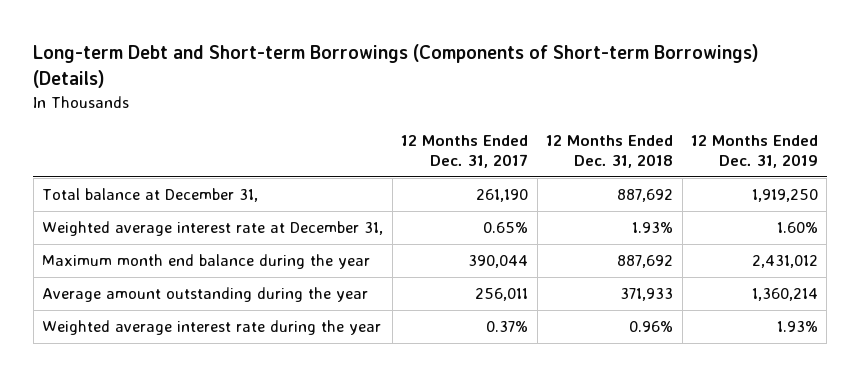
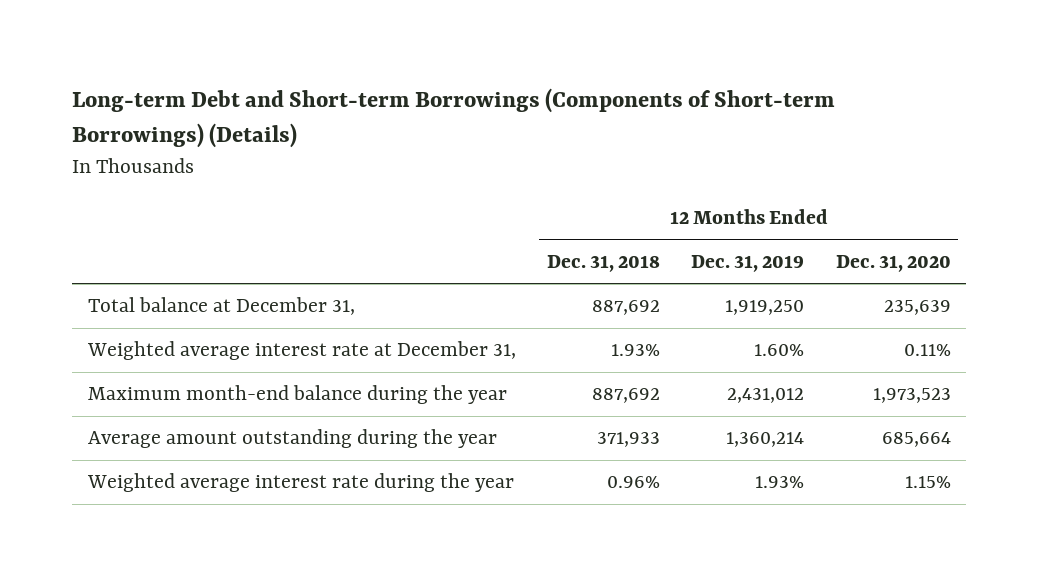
- | 12 Months Ended Dec. 31, 2017 | 12 Months Ended Dec. 31, 2018 | 12 Months Ended Dec. 31, 2019
+ | 12 Months Ended Dec. 31, 2018 | 12 Months Ended Dec. 31, 2019 | 12 Months Ended Dec. 31, 2020
- Maximum month end balance during the year | 390,044 | 887,692 | 2,431,012
+ Maximum month-end balance during the year | 887,692 | 2,431,012 | 1,973,523

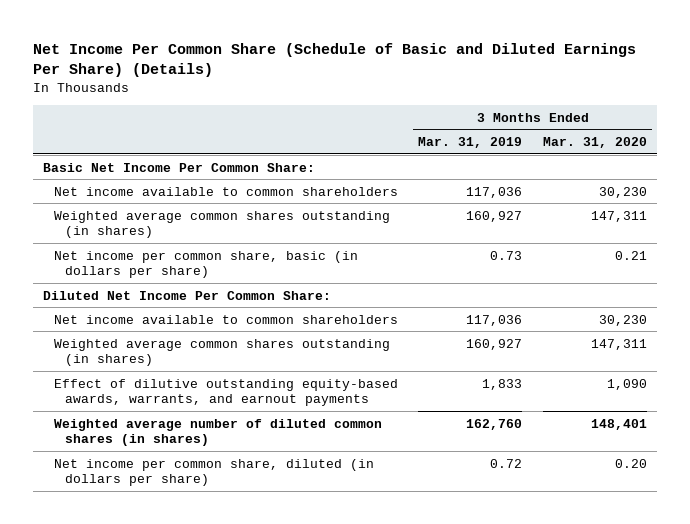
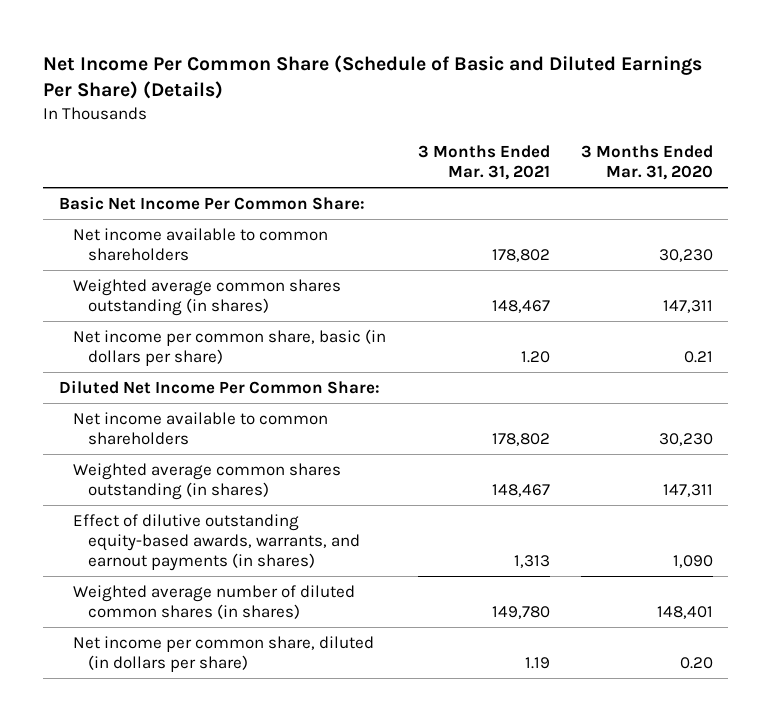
- | 3 Months Ended Mar. 31, 2019 | 3 Months Ended Mar. 31, 2020
+ | 3 Months Ended Mar. 31, 2021 | 3 Months Ended Mar. 31, 2020
- Effect of dilutive outstanding equity-based awards, warrants, and earnout payments | 1,833 | 1,090
+ Effect of dilutive outstanding equity-based awards, warrants, and earnout payments (in shares) | 1,313 | 1,090

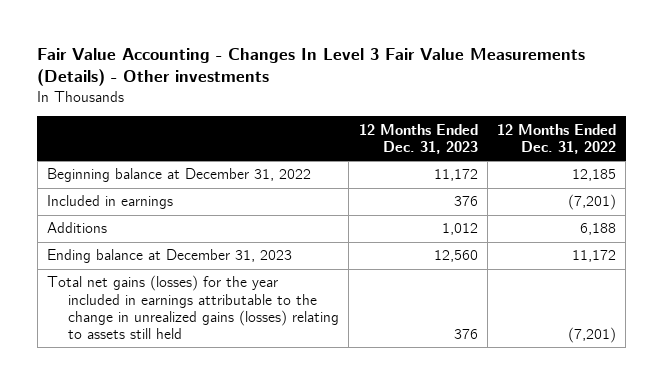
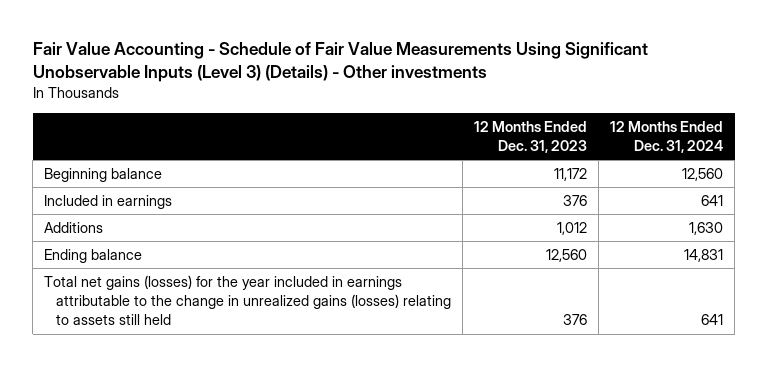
- Fair Value Accounting - Changes In Level 3 Fair Value Measurements (Details) - Other investments
+ Fair Value Accounting - Schedule of Fair Value Measurements Using Significant Unobservable Inputs (Level 3) (Details) - Other investments
- | 12 Months Ended Dec. 31, 2023 | 12 Months Ended Dec. 31, 2022
+ | 12 Months Ended Dec. 31, 2023 | 12 Months Ended Dec. 31, 2024
- Beginning balance at December 31, 2022 | 11,172 | 12,185
+ Beginning balance | 11,172 | 12,560
- Ending balance at December 31, 2023 | 12,560 | 11,172
+ Ending balance | 12,560 | 14,831

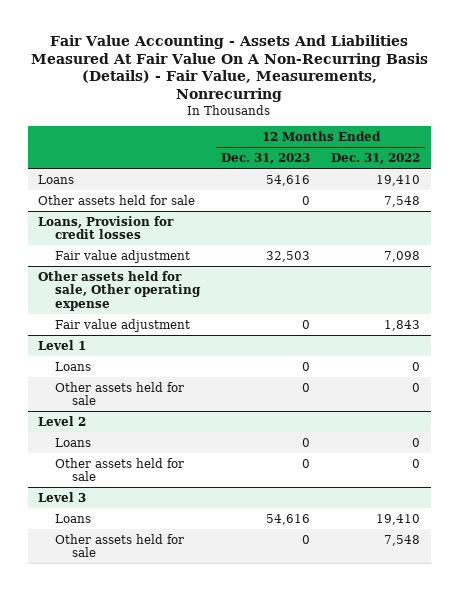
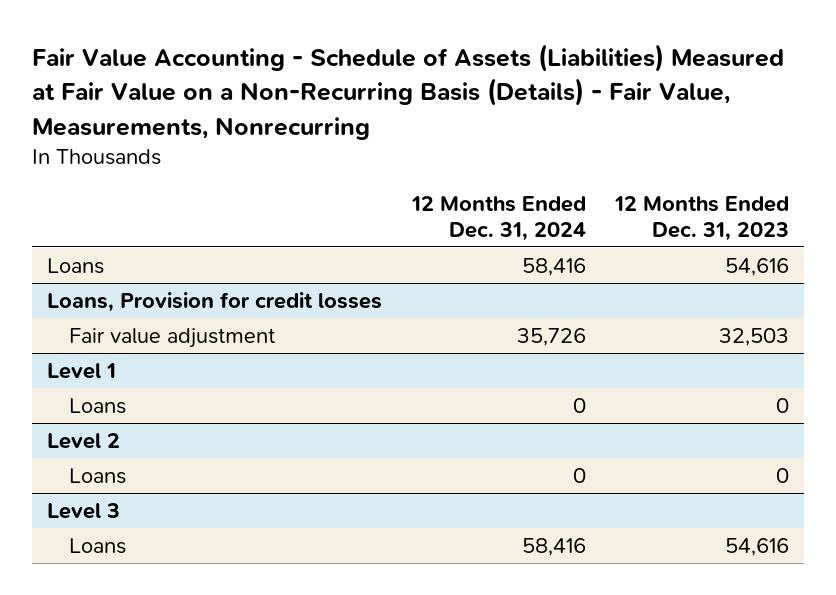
- Fair Value Accounting - Assets And Liabilities Measured At Fair Value On A Non-Recurring Basis (Details) - Fair Value, Measurements, Nonrecurring
+ Fair Value Accounting - Schedule of Assets (Liabilities) Measured at Fair Value on a Non-Recurring Basis (Details) - Fair Value, Measurements, Nonrecurring
- | 12 Months Ended Dec. 31, 2023 | 12 Months Ended Dec. 31, 2022
+ | 12 Months Ended Dec. 31, 2024 | 12 Months Ended Dec. 31, 2023
- Other assets held for sale | 0 | 7,548
- Other assets held for sale, Other operating expense
- Fair value adjustment | 0 | 1,843
@ Level 1
- Other assets held for sale | 0 | 0
@ Level 2
- Other assets held for sale | 0 | 0
@ Level 3
- Other assets held for sale | 0 | 7,548

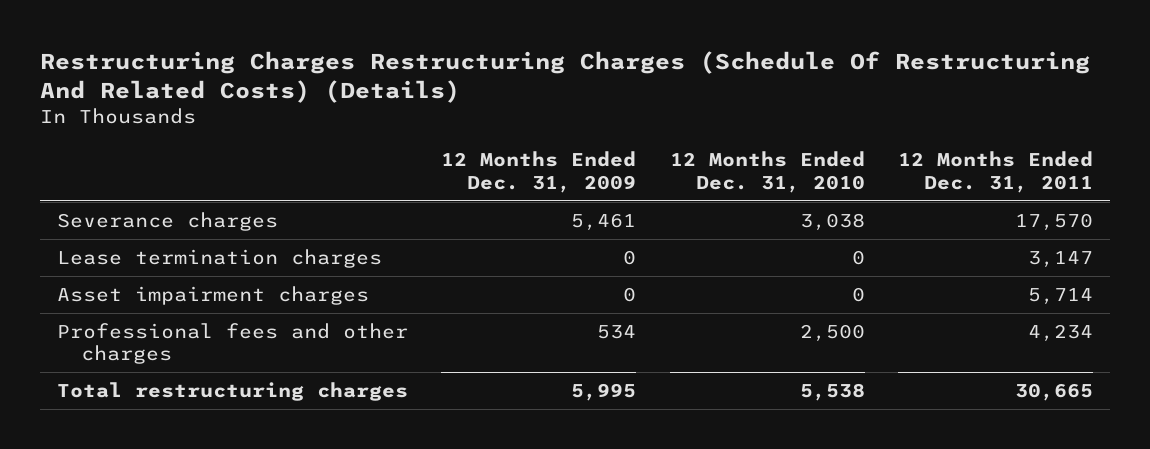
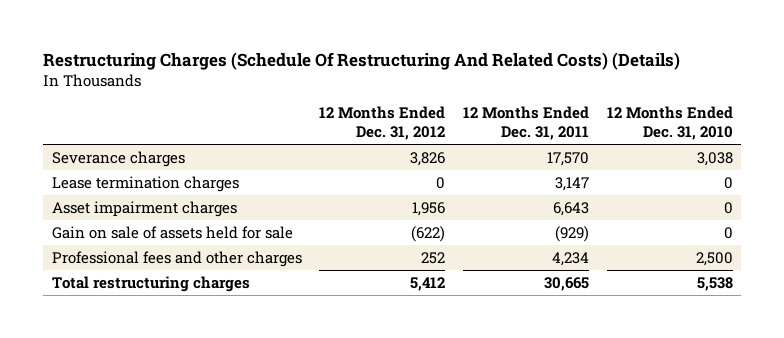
- Restructuring Charges Restructuring Charges (Schedule Of Restructuring And Related Costs) (Details)
+ Restructuring Charges (Schedule Of Restructuring And Related Costs) (Details)
- | 12 Months Ended Dec. 31, 2009 | 12 Months Ended Dec. 31, 2010 | 12 Months Ended Dec. 31, 2011
+ | 12 Months Ended Dec. 31, 2012 | 12 Months Ended Dec. 31, 2011 | 12 Months Ended Dec. 31, 2010
- Asset impairment charges | 0 | 0 | 5,714
+ Asset impairment charges | 1,956 | 6,643 | 0
+ Gain on sale of assets held for sale | (622) | (929) | 0

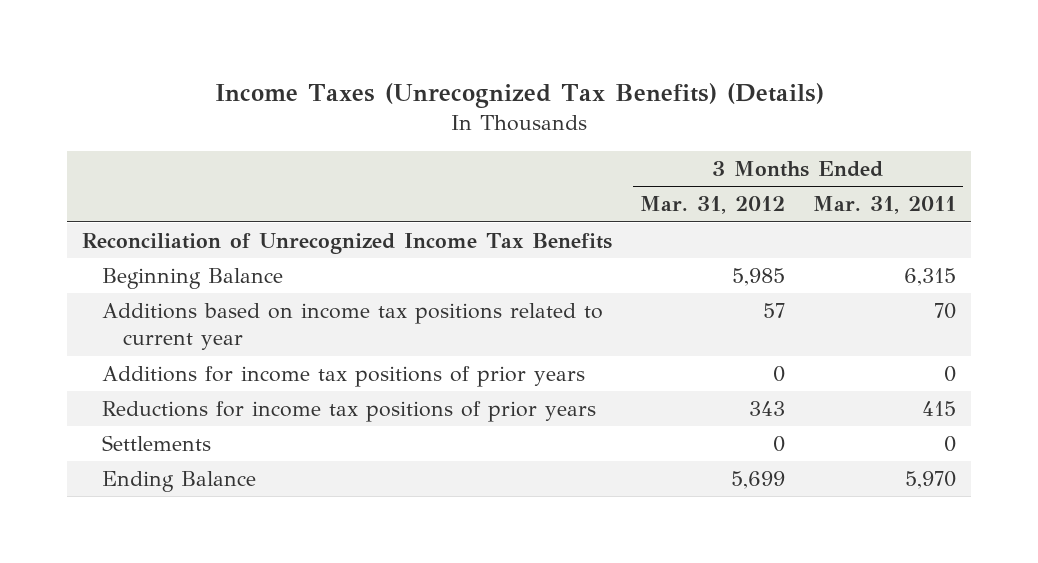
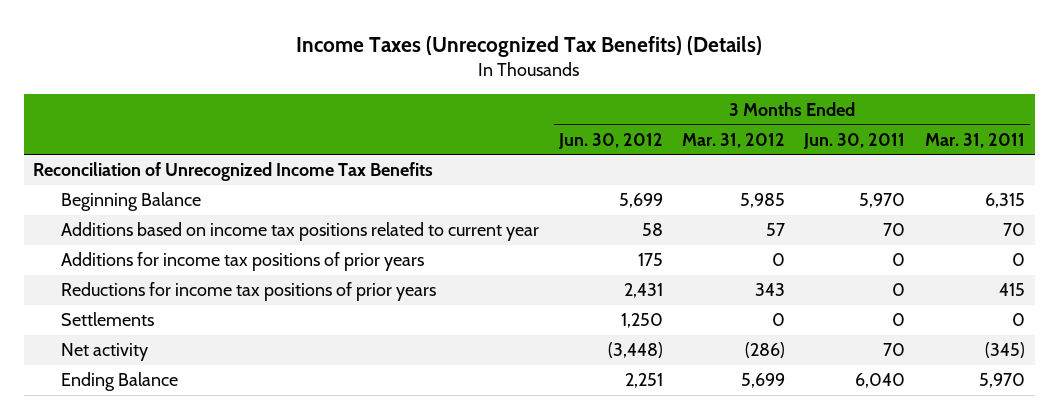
- | 3 Months Ended Mar. 31, 2012 | 3 Months Ended Mar. 31, 2011
+ | 3 Months Ended Jun. 30, 2012 | 3 Months Ended Mar. 31, 2012 | 3 Months Ended Jun. 30, 2011 | 3 Months Ended Mar. 31, 2011
+ Net activity | (3,448) | (286) | 70 | (345)

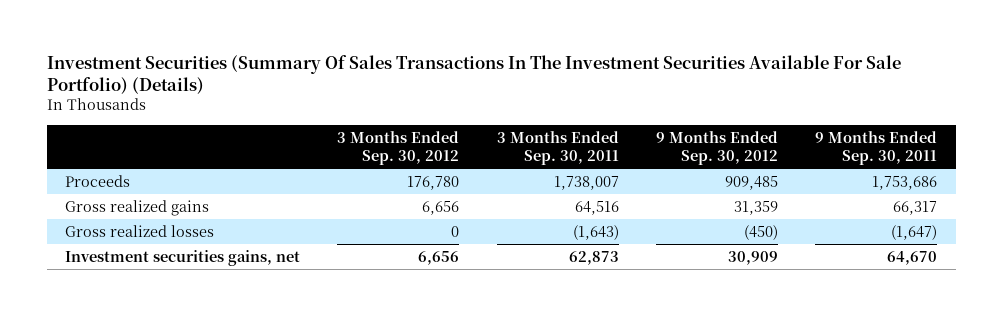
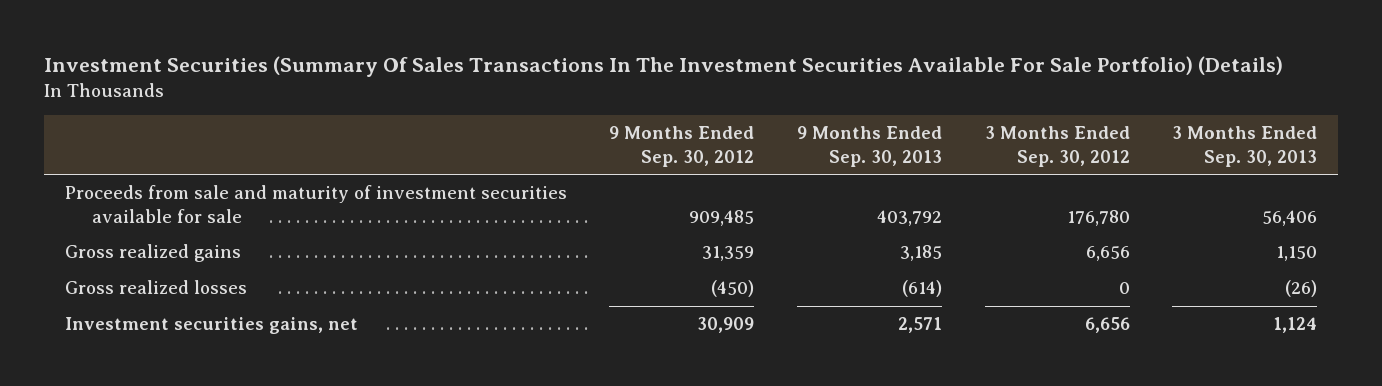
- | 3 Months Ended Sep. 30, 2012 | 3 Months Ended Sep. 30, 2011 | 9 Months Ended Sep. 30, 2012 | 9 Months Ended Sep. 30, 2011
+ | 9 Months Ended Sep. 30, 2012 | 9 Months Ended Sep. 30, 2013 | 3 Months Ended Sep. 30, 2012 | 3 Months Ended Sep. 30, 2013
- Proceeds | 176,780 | 1,738,007 | 909,485 | 1,753,686
+ Proceeds from sale and maturity of investment securities available for sale | 909,485 | 403,792 | 176,780 | 56,406

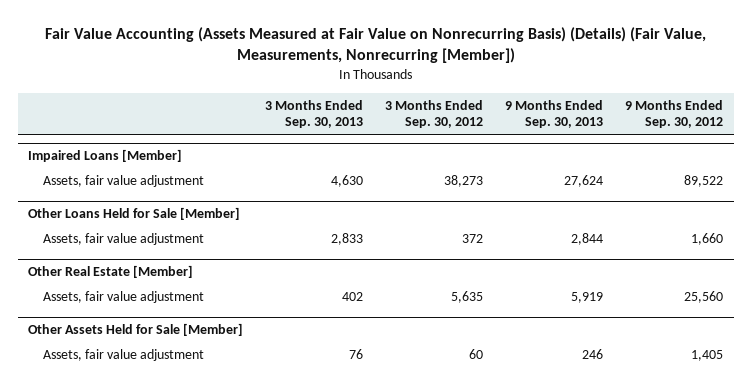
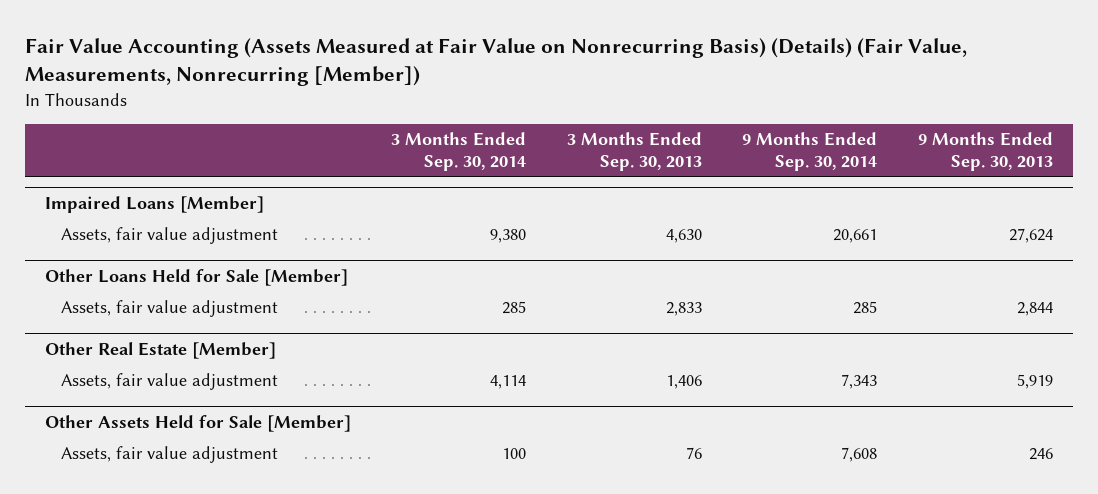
- | 3 Months Ended Sep. 30, 2013 | 3 Months Ended Sep. 30, 2012 | 9 Months Ended Sep. 30, 2013 | 9 Months Ended Sep. 30, 2012
+ | 3 Months Ended Sep. 30, 2014 | 3 Months Ended Sep. 30, 2013 | 9 Months Ended Sep. 30, 2014 | 9 Months Ended Sep. 30, 2013
@ Other Real Estate [Member]
- Assets, fair value adjustment | 402 | 5,635 | 5,919 | 25,560
+ Assets, fair value adjustment | 4,114 | 1,406 | 7,343 | 5,919

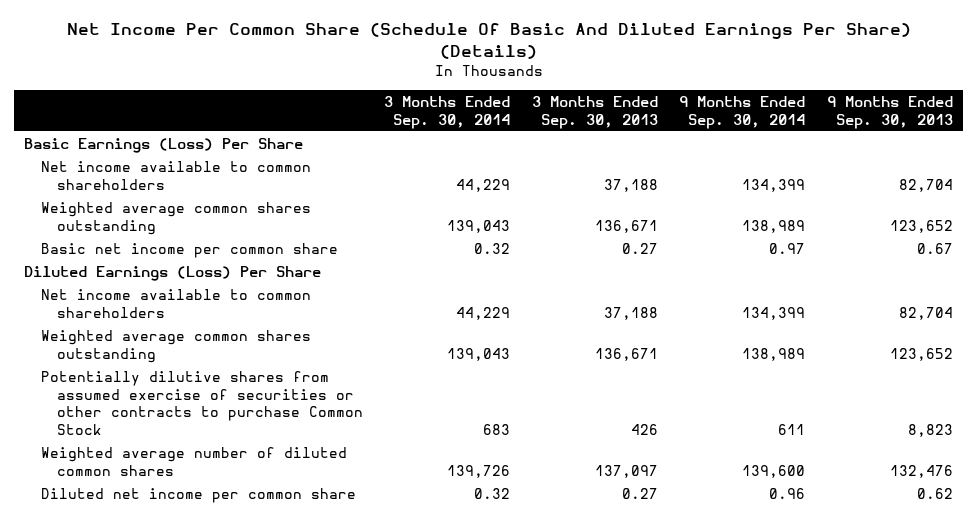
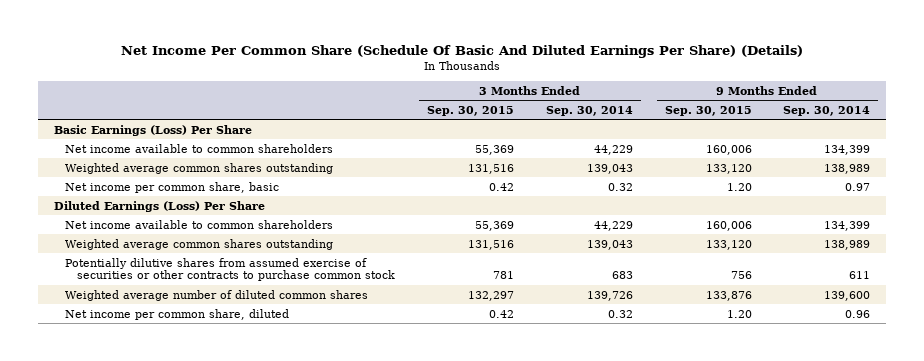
- | 3 Months Ended Sep. 30, 2014 | 3 Months Ended Sep. 30, 2013 | 9 Months Ended Sep. 30, 2014 | 9 Months Ended Sep. 30, 2013
+ | 3 Months Ended Sep. 30, 2015 | 3 Months Ended Sep. 30, 2014 | 9 Months Ended Sep. 30, 2015 | 9 Months Ended Sep. 30, 2014
- Basic net income per common share | 0.32 | 0.27 | 0.97 | 0.67
+ Net income per common share, basic | 0.42 | 0.32 | 1.20 | 0.97
- Potentially dilutive shares from assumed exercise of securities or other contracts to purchase Common Stock | 683 | 426 | 611 | 8,823
+ Potentially dilutive shares from assumed exercise of securities or other contracts to purchase common stock | 781 | 683 | 756 | 611
- Diluted net income per common share | 0.32 | 0.27 | 0.96 | 0.62
+ Net income per common share, diluted | 0.42 | 0.32 | 1.20 | 0.96

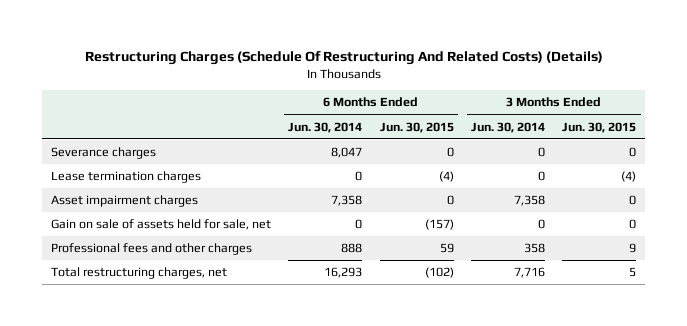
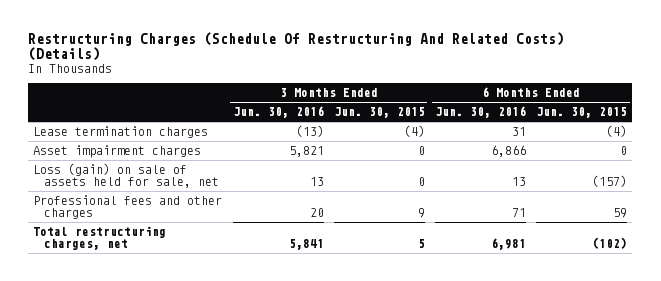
- | 6 Months Ended Jun. 30, 2014 | 6 Months Ended Jun. 30, 2015 | 3 Months Ended Jun. 30, 2014 | 3 Months Ended Jun. 30, 2015
+ | 3 Months Ended Jun. 30, 2016 | 3 Months Ended Jun. 30, 2015 | 6 Months Ended Jun. 30, 2016 | 6 Months Ended Jun. 30, 2015
- Severance charges | 8,047 | 0 | 0 | 0
- Gain on sale of assets held for sale, net | 0 | (157) | 0 | 0
+ Loss (gain) on sale of assets held for sale, net | 13 | 0 | 13 | (157)

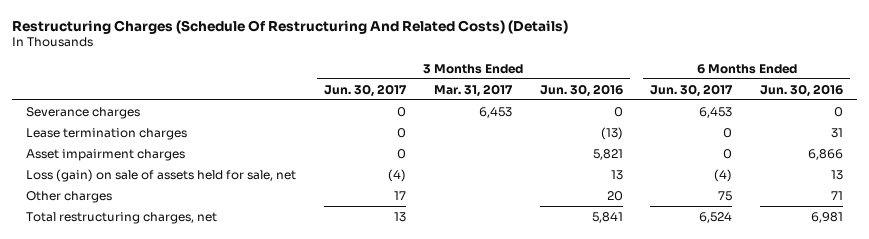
- | 3 Months Ended Jun. 30, 2016 | 3 Months Ended Jun. 30, 2015 | 6 Months Ended Jun. 30, 2016 | 6 Months Ended Jun. 30, 2015
+ | 3 Months Ended Jun. 30, 2017 | 3 Months Ended Mar. 31, 2017 | 3 Months Ended Jun. 30, 2016 | 6 Months Ended Jun. 30, 2017 | 6 Months Ended Jun. 30, 2016
+ Severance charges | 0 | 6,453 | 0 | 6,453 | 0
- Professional fees and other charges | 20 | 9 | 71 | 59
+ Other charges | 17 | | 20 | 75 | 71

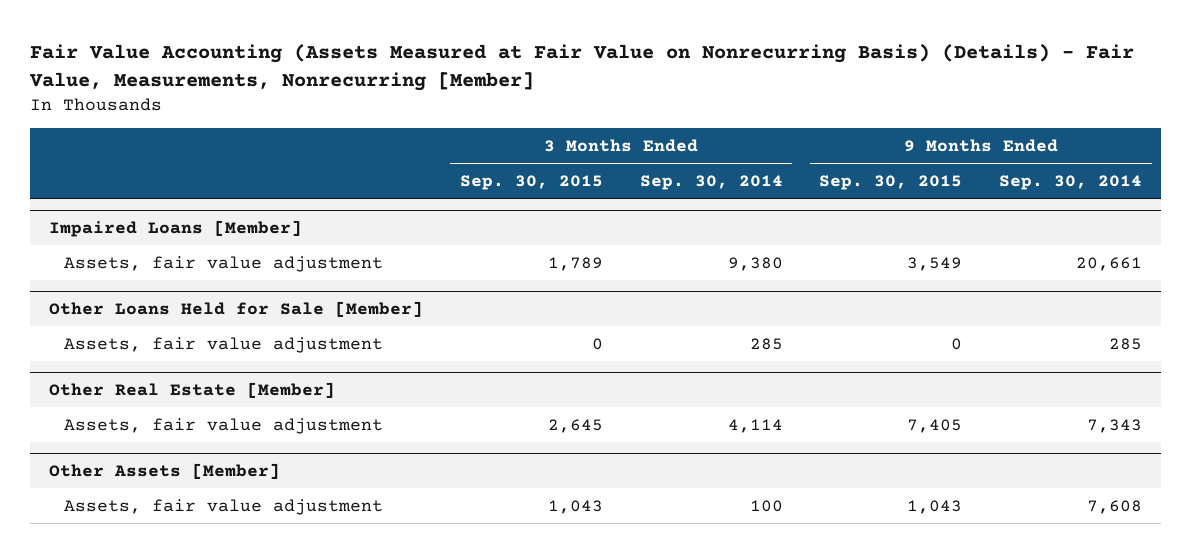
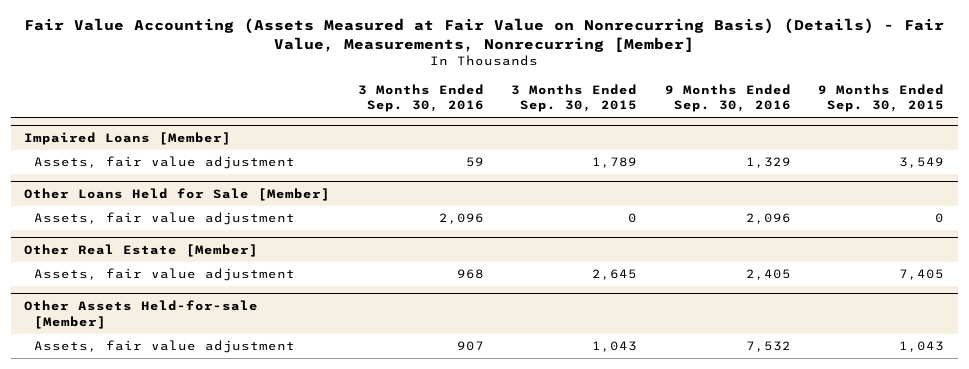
- | 3 Months Ended Sep. 30, 2015 | 3 Months Ended Sep. 30, 2014 | 9 Months Ended Sep. 30, 2015 | 9 Months Ended Sep. 30, 2014
+ | 3 Months Ended Sep. 30, 2016 | 3 Months Ended Sep. 30, 2015 | 9 Months Ended Sep. 30, 2016 | 9 Months Ended Sep. 30, 2015
- Other Assets [Member]
+ Other Assets Held-for-sale [Member]

